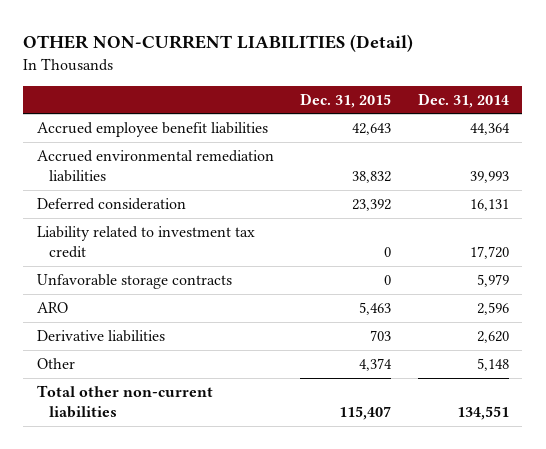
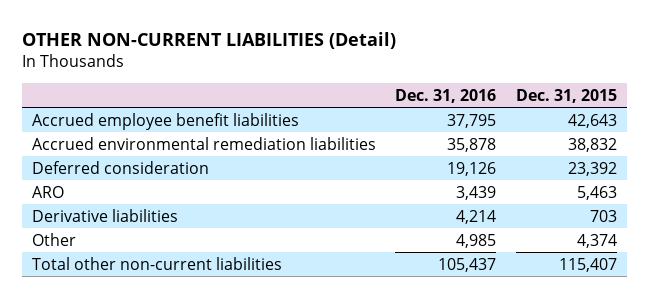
- | Dec. 31, 2015 | Dec. 31, 2014
+ | Dec. 31, 2016 | Dec. 31, 2015
- Liability related to investment tax credit | 0 | 17,720
- Unfavorable storage contracts | 0 | 5,979

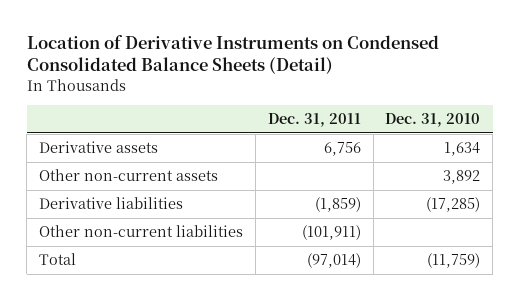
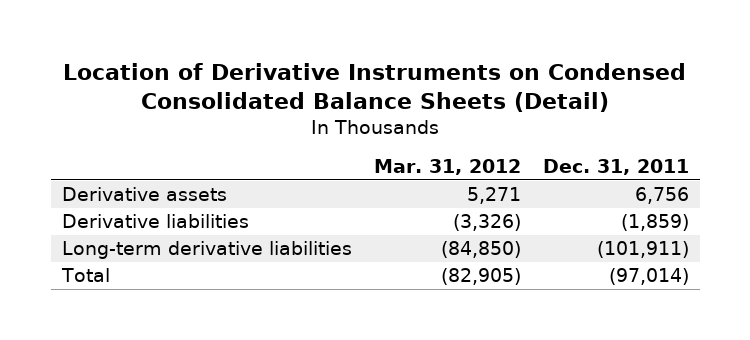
- | Dec. 31, 2011 | Dec. 31, 2010
+ | Mar. 31, 2012 | Dec. 31, 2011
- Other non-current assets | | 3,892
- Other non-current liabilities | (101,911) |
+ Long-term derivative liabilities | (84,850) | (101,911)

